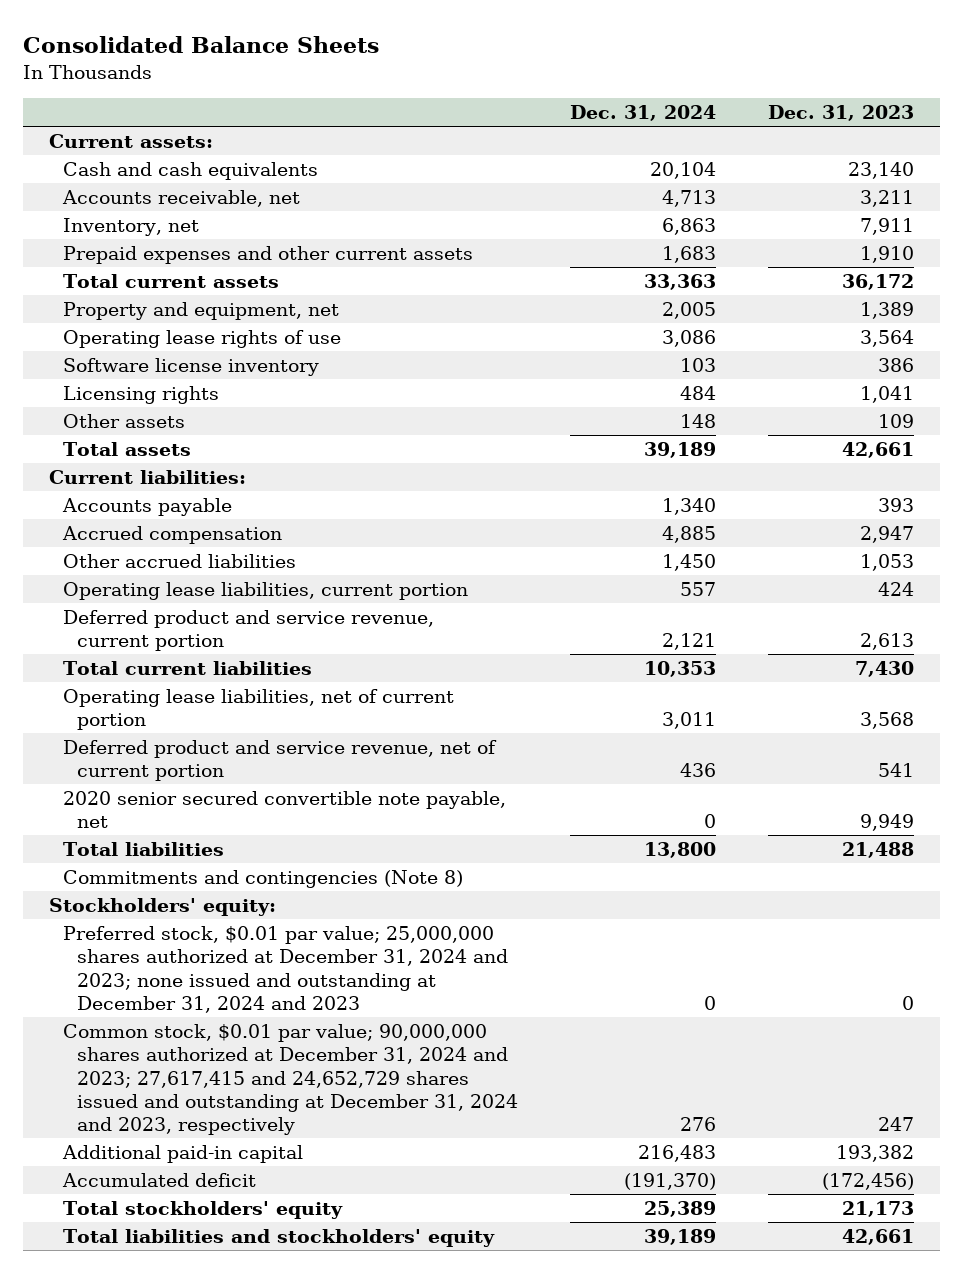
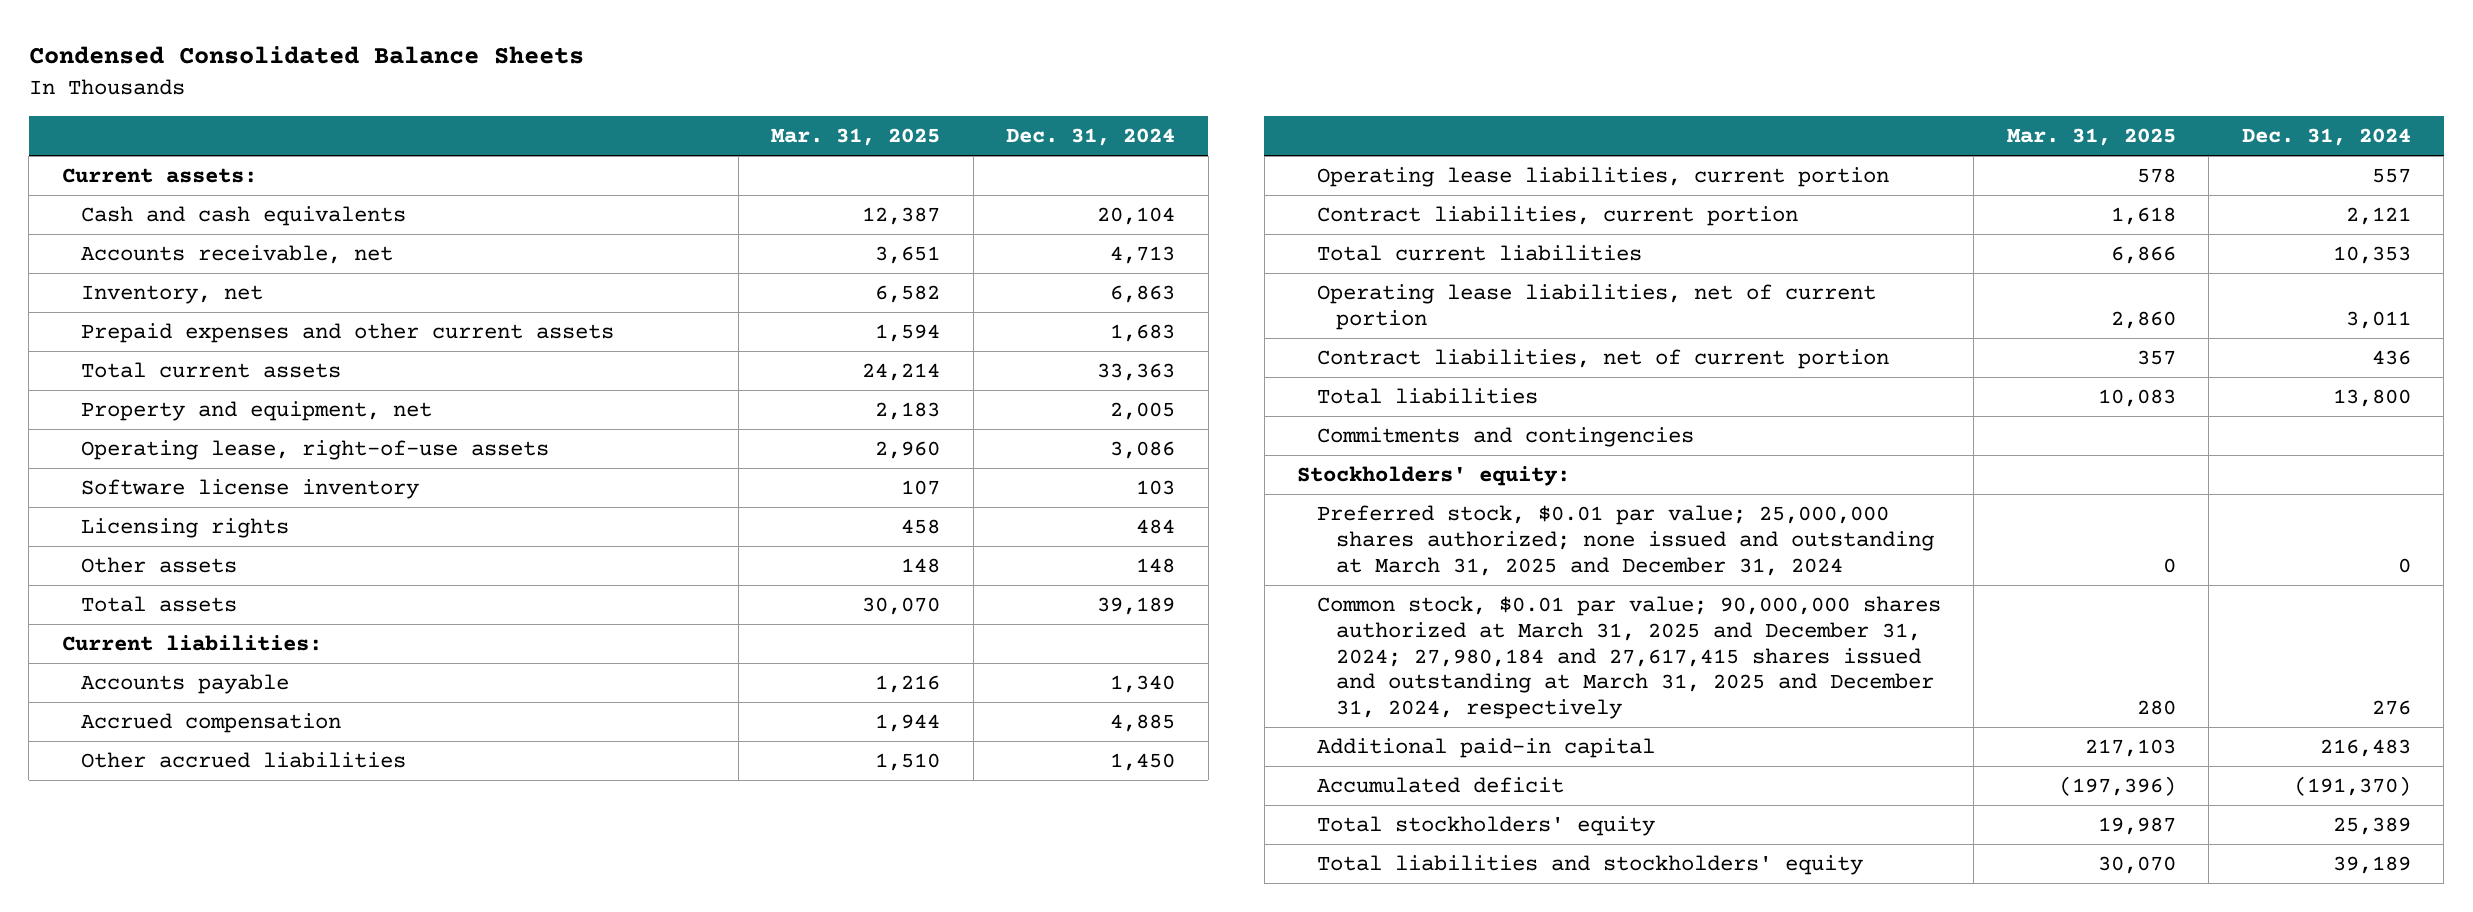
- Consolidated Balance Sheets
+ Condensed Consolidated Balance Sheets
- | Dec. 31, 2024 | Dec. 31, 2023
+ | Mar. 31, 2025 | Dec. 31, 2024
- Operating lease rights of use | 3,086 | 3,564
+ Operating lease, right-of-use assets | 2,960 | 3,086
- Deferred product and service revenue, current portion | 2,121 | 2,613
+ Contract liabilities, current portion | 1,618 | 2,121
- Deferred product and service revenue, net of current portion | 436 | 541
- 2020 senior secured convertible note payable, net | 0 | 9,949
+ Contract liabilities, net of current portion | 357 | 436
- Commitments and contingencies (Note 8)
+ Commitments and contingencies
- Preferred stock, $0.01 par value; 25,000,000 shares authorized at December 31, 2024 and 2023; none issued and outstanding at December 31, 2024 and 2023 | 0 | 0
- Common stock, $0.01 par value; 90,000,000 shares authorized at December 31, 2024 and 2023; 27,617,415 and 24,652,729 shares issued and outstanding at December 31, 2024 and 2023, respectively | 276 | 247
+ Preferred stock, $0.01 par value; 25,000,000 shares authorized; none issued and outstanding at March 31, 2025 and December 31, 2024 | 0 | 0
+ Common stock, $0.01 par value; 90,000,000 shares authorized at March 31, 2025 and December 31, 2024; 27,980,184 and 27,617,415 shares issued and outstanding at March 31, 2025 and December 31, 2024, respectively | 280 | 276

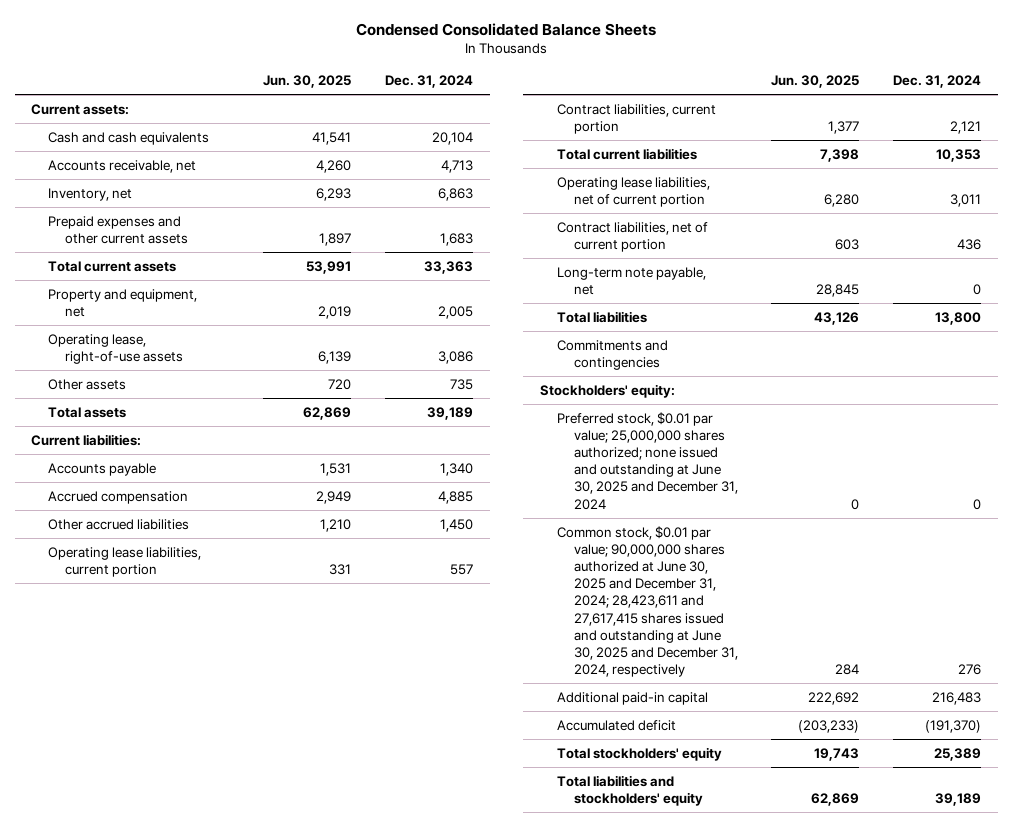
- | Mar. 31, 2025 | Dec. 31, 2024
+ | Jun. 30, 2025 | Dec. 31, 2024
- Software license inventory | 107 | 103
- Licensing rights | 458 | 484
- Other assets | 148 | 148
+ Other assets | 720 | 735
+ Long-term note payable, net | 28,845 | 0
- Preferred stock, $0.01 par value; 25,000,000 shares authorized; none issued and outstanding at March 31, 2025 and December 31, 2024 | 0 | 0
- Common stock, $0.01 par value; 90,000,000 shares authorized at March 31, 2025 and December 31, 2024; 27,980,184 and 27,617,415 shares issued and outstanding at March 31, 2025 and December 31, 2024, respectively | 280 | 276
+ Preferred stock, $0.01 par value; 25,000,000 shares authorized; none issued and outstanding at June 30, 2025 and December 31, 2024 | 0 | 0
+ Common stock, $0.01 par value; 90,000,000 shares authorized at June 30, 2025 and December 31, 2024; 28,423,611 and 27,617,415 shares issued and outstanding at June 30, 2025 and December 31, 2024, respectively | 284 | 276

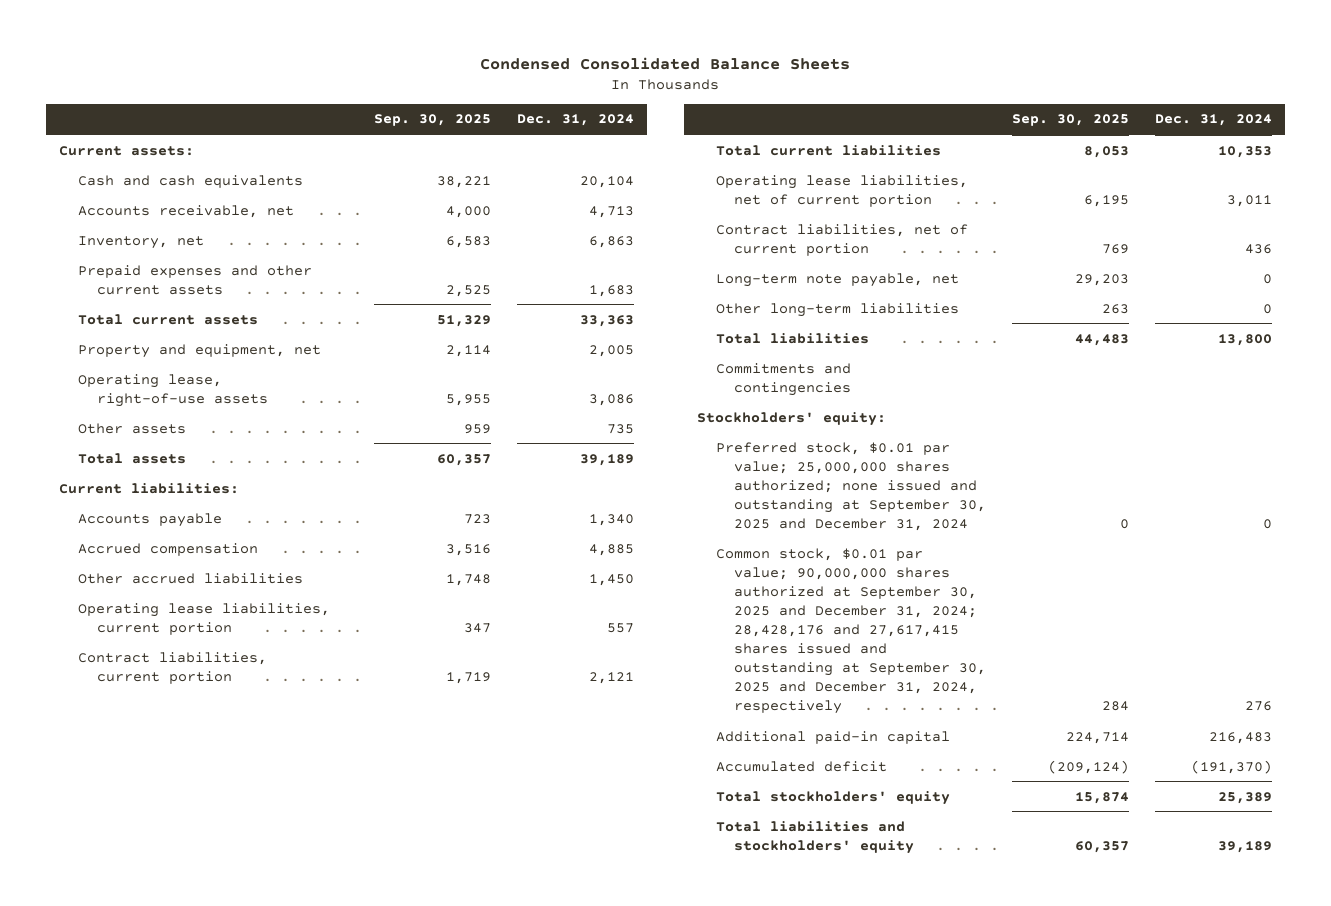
- | Jun. 30, 2025 | Dec. 31, 2024
+ | Sep. 30, 2025 | Dec. 31, 2024
+ Other long-term liabilities | 263 | 0
- Preferred stock, $0.01 par value; 25,000,000 shares authorized; none issued and outstanding at June 30, 2025 and December 31, 2024 | 0 | 0
- Common stock, $0.01 par value; 90,000,000 shares authorized at June 30, 2025 and December 31, 2024; 28,423,611 and 27,617,415 shares issued and outstanding at June 30, 2025 and December 31, 2024, respectively | 284 | 276
+ Preferred stock, $0.01 par value; 25,000,000 shares authorized; none issued and outstanding at September 30, 2025 and December 31, 2024 | 0 | 0
+ Common stock, $0.01 par value; 90,000,000 shares authorized at September 30, 2025 and December 31, 2024; 28,428,176 and 27,617,415 shares issued and outstanding at September 30, 2025 and December 31, 2024, respectively | 284 | 276

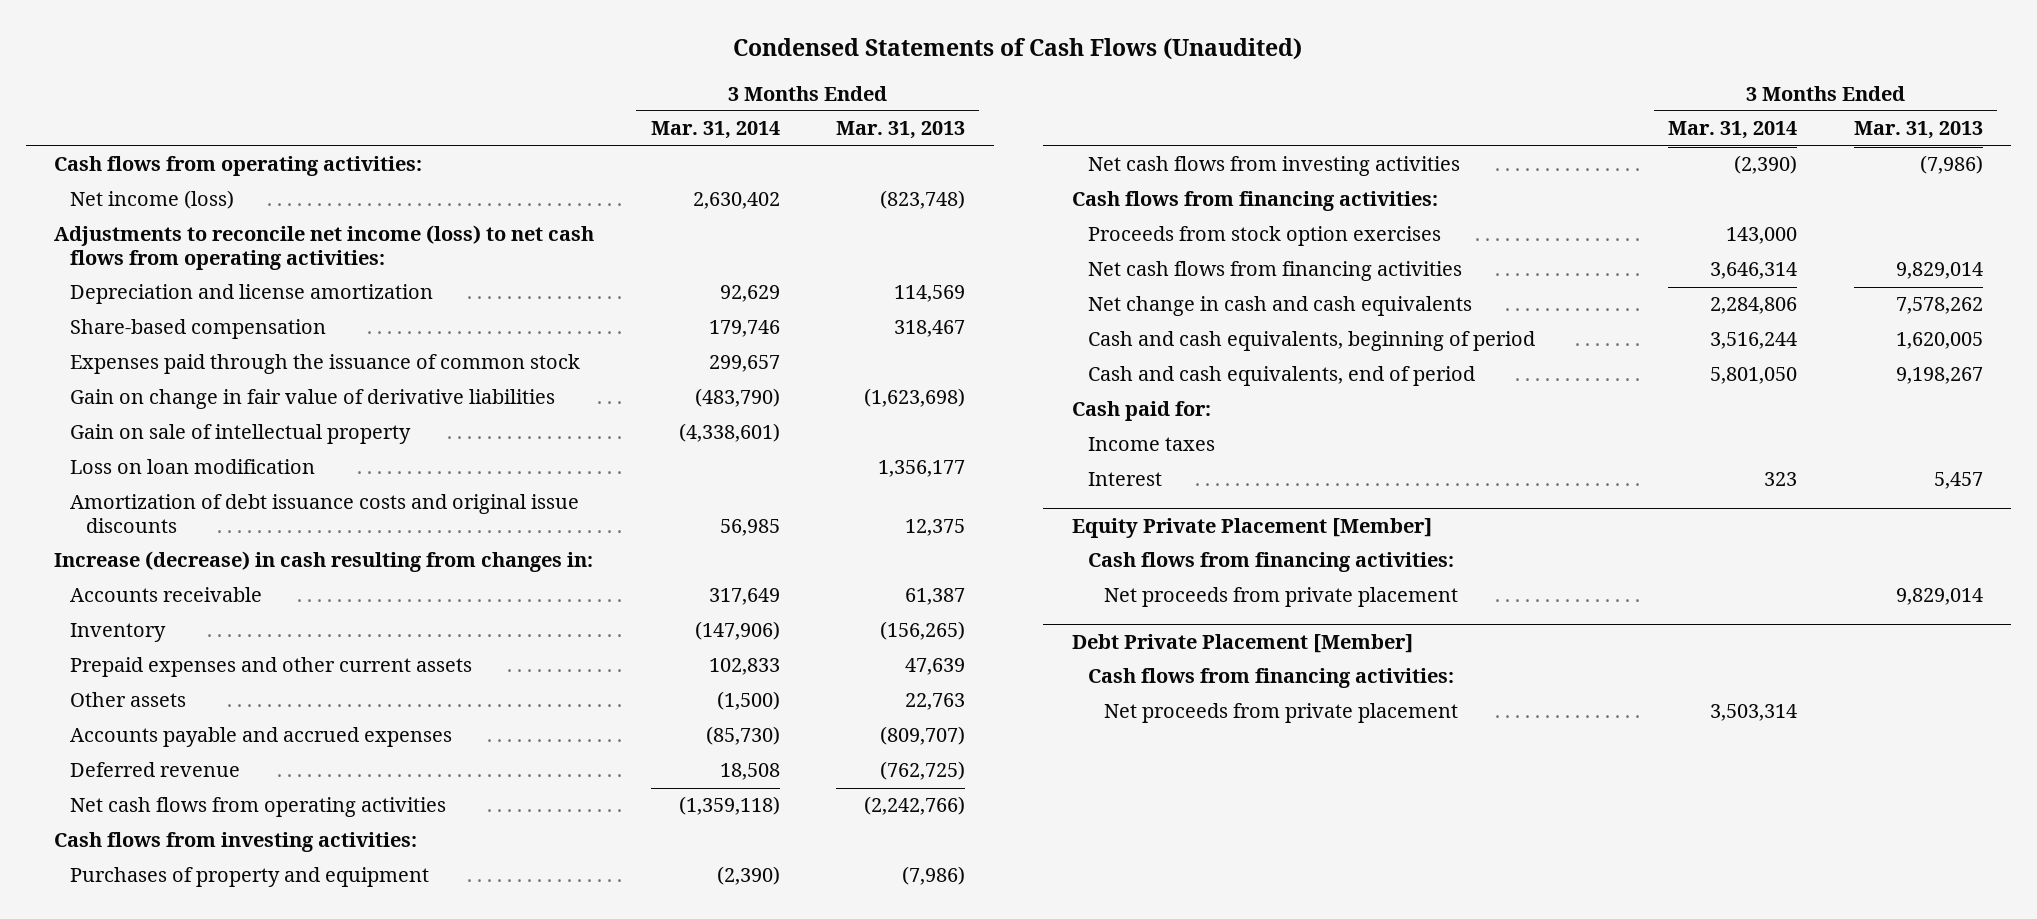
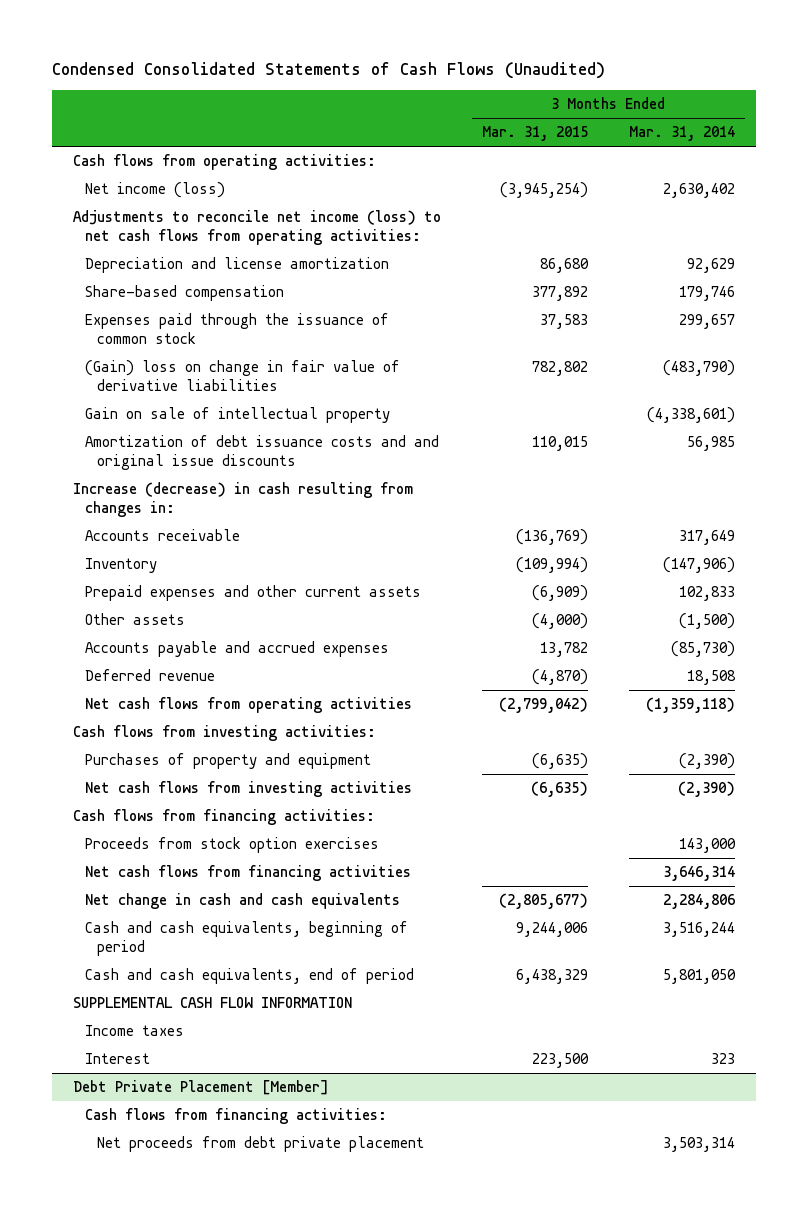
- Condensed Statements of Cash Flows (Unaudited)
+ Condensed Consolidated Statements of Cash Flows (Unaudited)
- | 3 Months Ended Mar. 31, 2014 | 3 Months Ended Mar. 31, 2013
+ | 3 Months Ended Mar. 31, 2015 | 3 Months Ended Mar. 31, 2014
- Gain on change in fair value of derivative liabilities | (483,790) | (1,623,698)
+ (Gain) loss on change in fair value of derivative liabilities | 782,802 | (483,790)
- Loss on loan modification | | 1,356,177
- Amortization of debt issuance costs and original issue discounts | 56,985 | 12,375
+ Amortization of debt issuance costs and and original issue discounts | 110,015 | 56,985
- Cash paid for:
+ SUPPLEMENTAL CASH FLOW INFORMATION
- Equity Private Placement [Member]
- Cash flows from financing activities:
- Net proceeds from private placement | | 9,829,014
@ Debt Private Placement [Member]
- Net proceeds from private placement | 3,503,314 |
+ Net proceeds from debt private placement | | 3,503,314

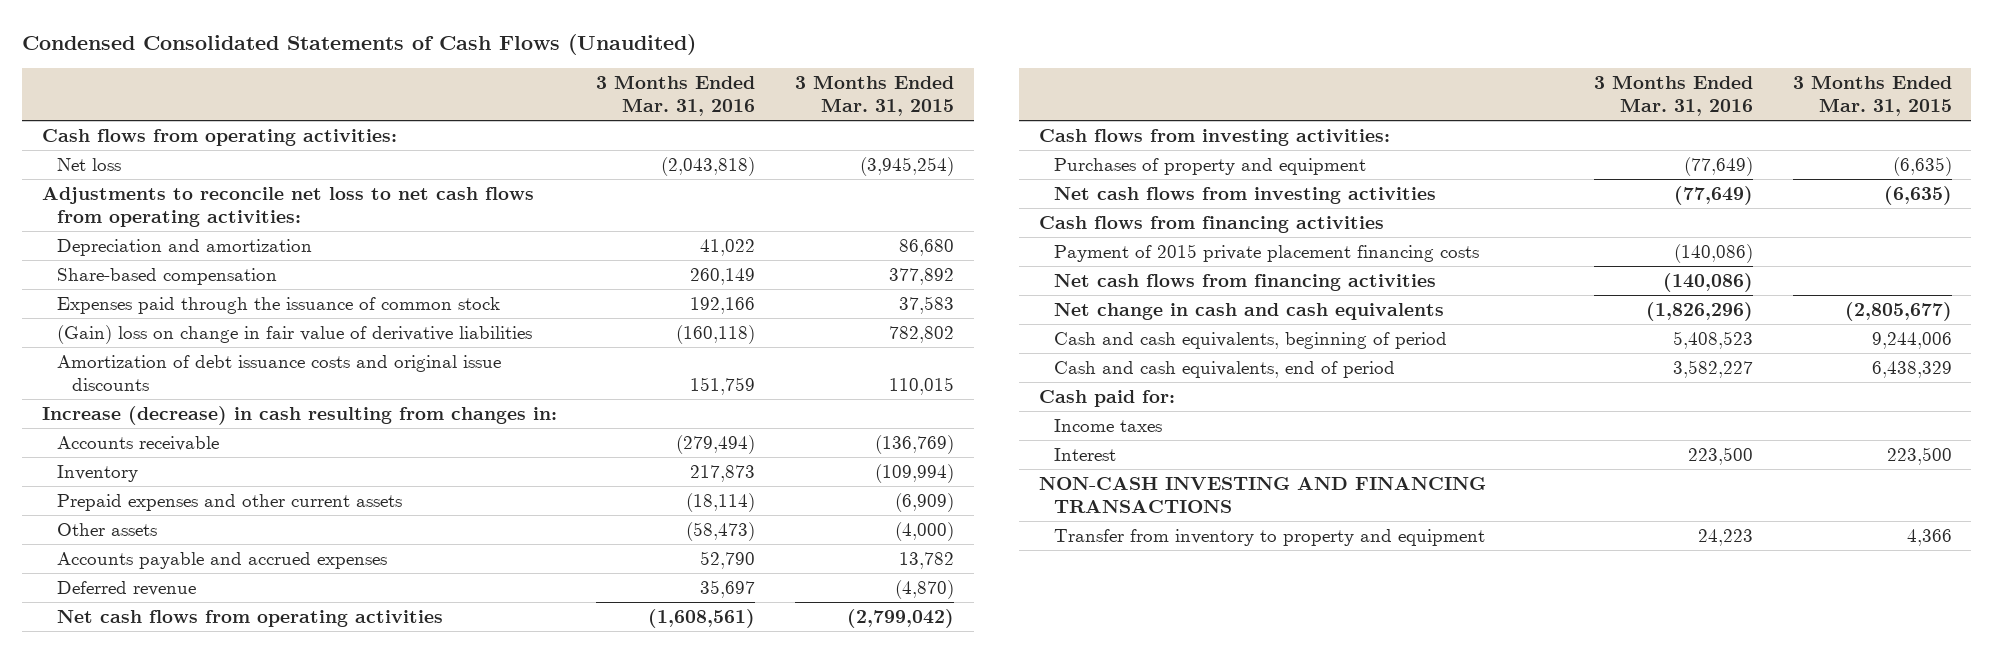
- | 3 Months Ended Mar. 31, 2015 | 3 Months Ended Mar. 31, 2014
+ | 3 Months Ended Mar. 31, 2016 | 3 Months Ended Mar. 31, 2015
- Net income (loss) | (3,945,254) | 2,630,402
- Adjustments to reconcile net income (loss) to net cash flows from operating activities:
- Depreciation and license amortization | 86,680 | 92,629
+ Net loss | (2,043,818) | (3,945,254)
+ Adjustments to reconcile net loss to net cash flows from operating activities:
+ Depreciation and amortization | 41,022 | 86,680
- Gain on sale of intellectual property | | (4,338,601)
- Amortization of debt issuance costs and and original issue discounts | 110,015 | 56,985
+ Amortization of debt issuance costs and original issue discounts | 151,759 | 110,015
- Cash flows from financing activities:
- Proceeds from stock option exercises | | 143,000
+ Cash flows from financing activities
+ Payment of 2015 private placement financing costs | (140,086) |
- SUPPLEMENTAL CASH FLOW INFORMATION
+ Cash paid for:
- Debt Private Placement [Member]
- Cash flows from financing activities:
- Net proceeds from debt private placement | | 3,503,314
+ NON-CASH INVESTING AND FINANCING TRANSACTIONS
+ Transfer from inventory to property and equipment | 24,223 | 4,366

